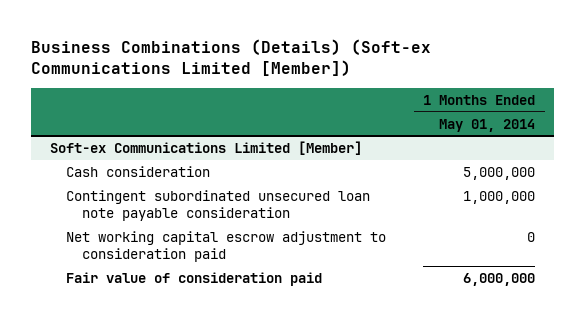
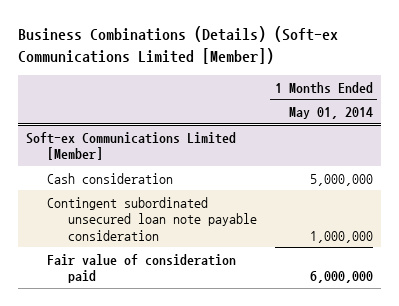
@ Soft-ex Communications Limited [Member]
- Net working capital escrow adjustment to consideration paid | 0

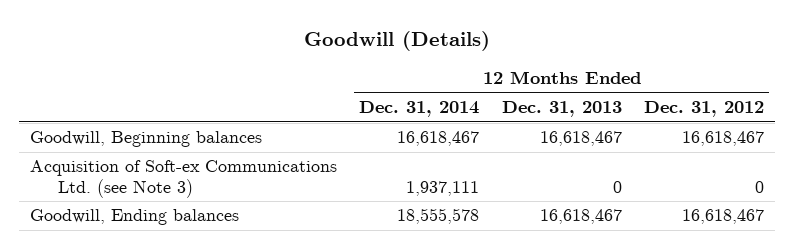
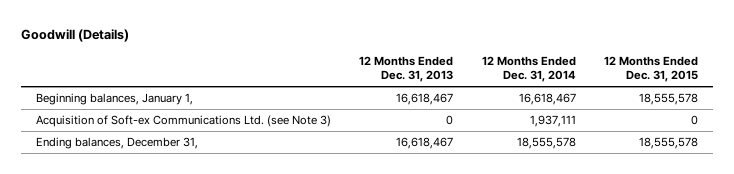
- | 12 Months Ended Dec. 31, 2014 | 12 Months Ended Dec. 31, 2013 | 12 Months Ended Dec. 31, 2012
+ | 12 Months Ended Dec. 31, 2013 | 12 Months Ended Dec. 31, 2014 | 12 Months Ended Dec. 31, 2015
- Goodwill, Beginning balances | 16,618,467 | 16,618,467 | 16,618,467
+ Beginning balances, January 1, | 16,618,467 | 16,618,467 | 18,555,578
- Goodwill, Ending balances | 18,555,578 | 16,618,467 | 16,618,467
+ Ending balances, December 31, | 16,618,467 | 18,555,578 | 18,555,578

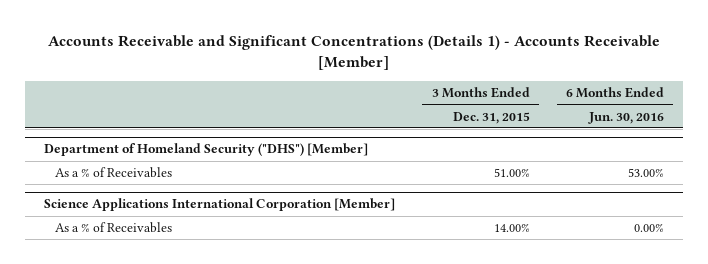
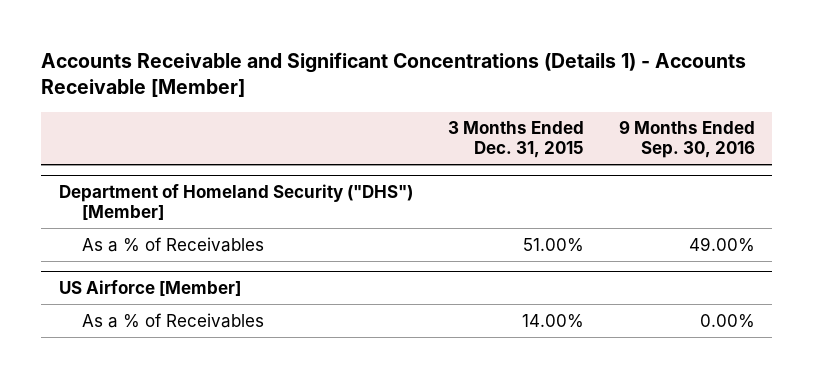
- | 3 Months Ended Dec. 31, 2015 | 6 Months Ended Jun. 30, 2016
+ | 3 Months Ended Dec. 31, 2015 | 9 Months Ended Sep. 30, 2016
- Science Applications International Corporation [Member]
+ US Airforce [Member]

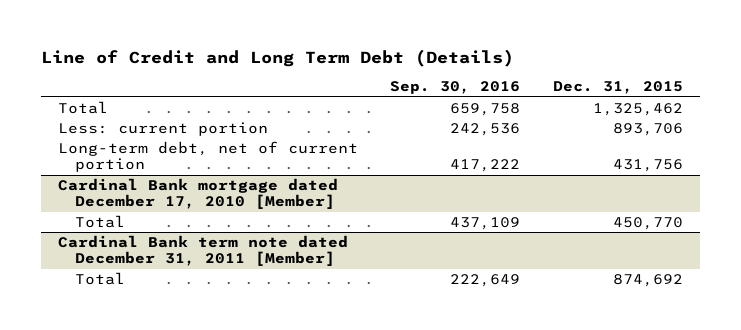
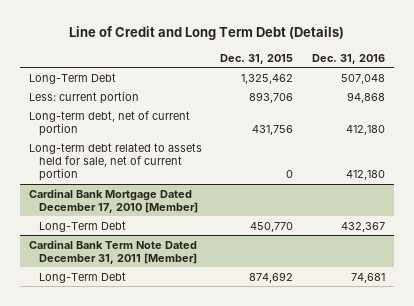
- | Sep. 30, 2016 | Dec. 31, 2015
+ | Dec. 31, 2015 | Dec. 31, 2016
- Total | 659,758 | 1,325,462
+ Long-Term Debt | 1,325,462 | 507,048
- Cardinal Bank mortgage dated December 17, 2010 [Member]
- Total | 437,109 | 450,770
- Cardinal Bank term note dated December 31, 2011 [Member]
- Total | 222,649 | 874,692
+ Long-term debt related to assets held for sale, net of current portion | 0 | 412,180
+ Cardinal Bank Mortgage Dated December 17, 2010 [Member]
+ Long-Term Debt | 450,770 | 432,367
+ Cardinal Bank Term Note Dated December 31, 2011 [Member]
+ Long-Term Debt | 874,692 | 74,681

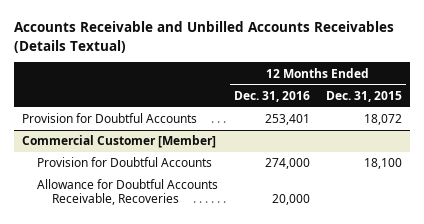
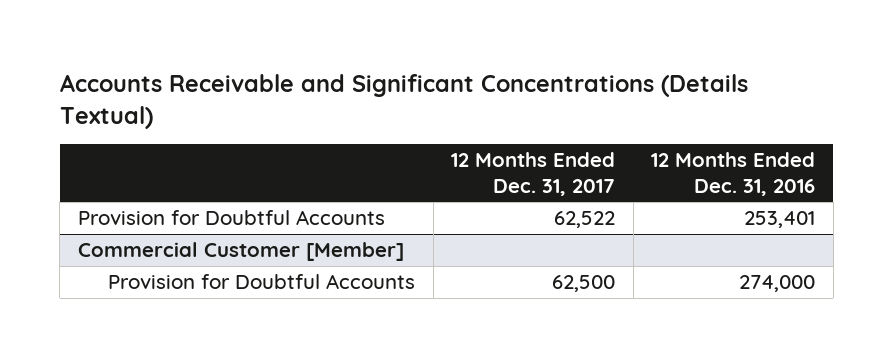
- Accounts Receivable and Unbilled Accounts Receivables (Details Textual)
+ Accounts Receivable and Significant Concentrations (Details Textual)
- | 12 Months Ended Dec. 31, 2016 | 12 Months Ended Dec. 31, 2015
+ | 12 Months Ended Dec. 31, 2017 | 12 Months Ended Dec. 31, 2016
@ Commercial Customer [Member]
- Allowance for Doubtful Accounts Receivable, Recoveries | 20,000 |

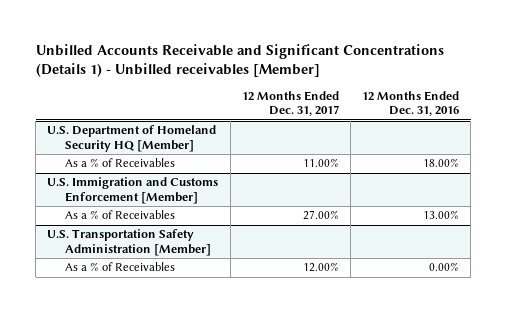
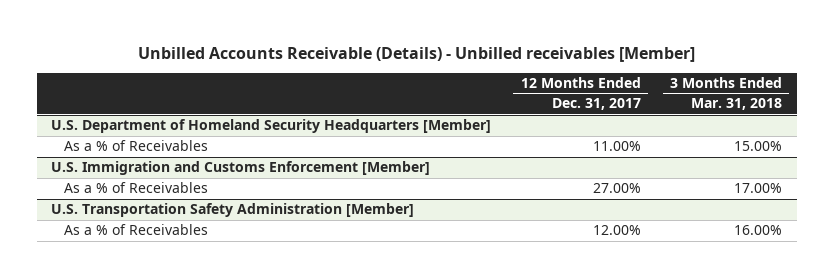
- Unbilled Accounts Receivable and Significant Concentrations (Details 1) - Unbilled receivables [Member]
+ Unbilled Accounts Receivable (Details) - Unbilled receivables [Member]
- | 12 Months Ended Dec. 31, 2017 | 12 Months Ended Dec. 31, 2016
+ | 12 Months Ended Dec. 31, 2017 | 3 Months Ended Mar. 31, 2018
- U.S. Department of Homeland Security HQ [Member]
+ U.S. Department of Homeland Security Headquarters [Member]

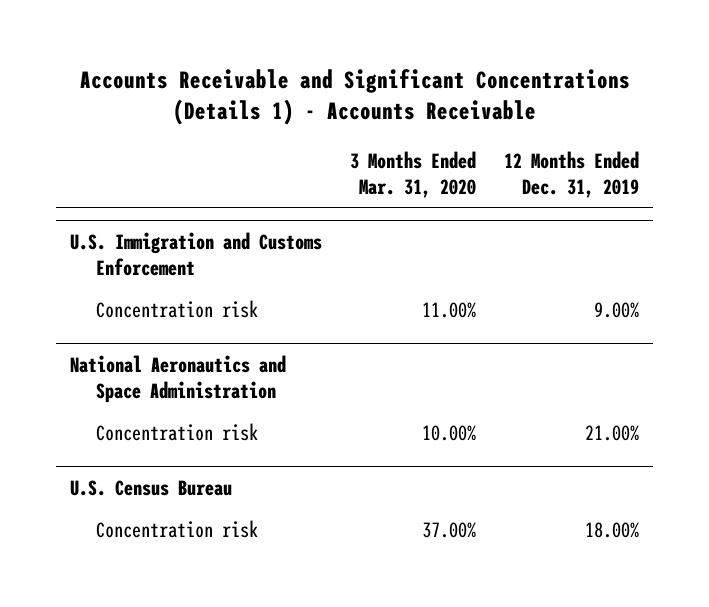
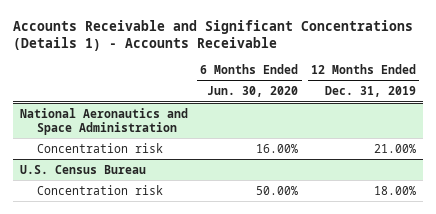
- | 3 Months Ended Mar. 31, 2020 | 12 Months Ended Dec. 31, 2019
+ | 6 Months Ended Jun. 30, 2020 | 12 Months Ended Dec. 31, 2019
- U.S. Immigration and Customs Enforcement
- Concentration risk | 11.00% | 9.00%

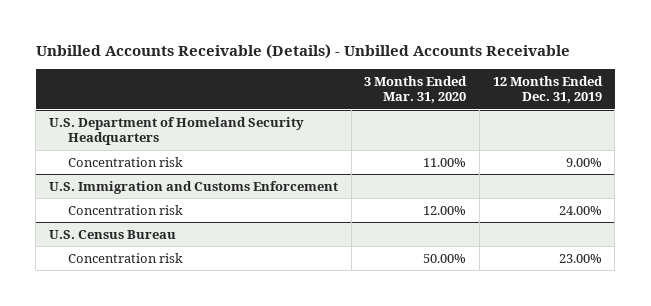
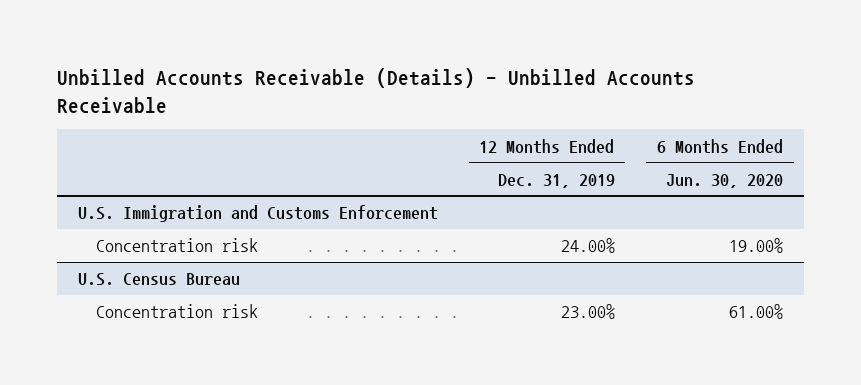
- | 3 Months Ended Mar. 31, 2020 | 12 Months Ended Dec. 31, 2019
+ | 12 Months Ended Dec. 31, 2019 | 6 Months Ended Jun. 30, 2020
- U.S. Department of Homeland Security Headquarters
- Concentration risk | 11.00% | 9.00%

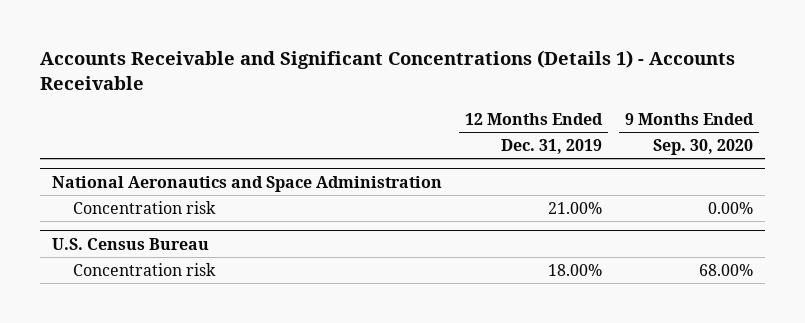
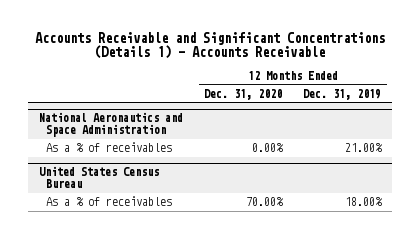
- | 12 Months Ended Dec. 31, 2019 | 9 Months Ended Sep. 30, 2020
+ | 12 Months Ended Dec. 31, 2020 | 12 Months Ended Dec. 31, 2019
@ National Aeronautics and Space Administration
- Concentration risk | 21.00% | 0.00%
- U.S. Census Bureau
- Concentration risk | 18.00% | 68.00%
@ National Aeronautics and Space Administration
+ As a % of receivables | 0.00% | 21.00%
+ United States Census Bureau
+ As a % of receivables | 70.00% | 18.00%

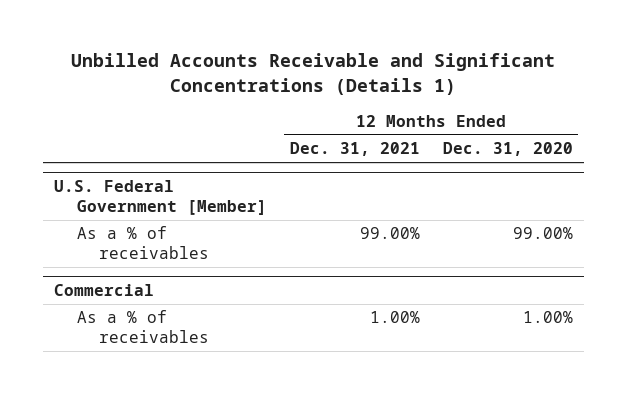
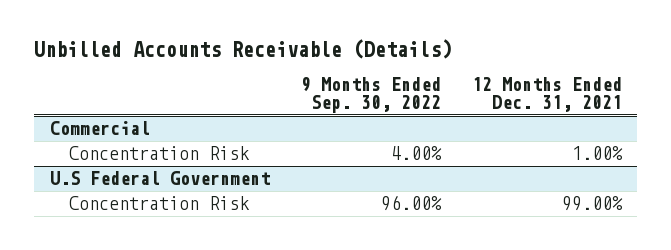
- Unbilled Accounts Receivable and Significant Concentrations (Details 1)
+ Unbilled Accounts Receivable (Details)
- | 12 Months Ended Dec. 31, 2021 | 12 Months Ended Dec. 31, 2020
+ | 9 Months Ended Sep. 30, 2022 | 12 Months Ended Dec. 31, 2021
- U.S. Federal Government [Member]
- As a % of receivables | 99.00% | 99.00%
@ Commercial
- As a % of receivables | 1.00% | 1.00%
+ Concentration Risk | 4.00% | 1.00%
+ U.S Federal Government
+ Concentration Risk | 96.00% | 99.00%

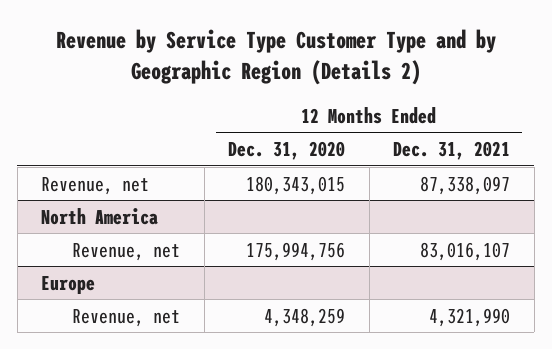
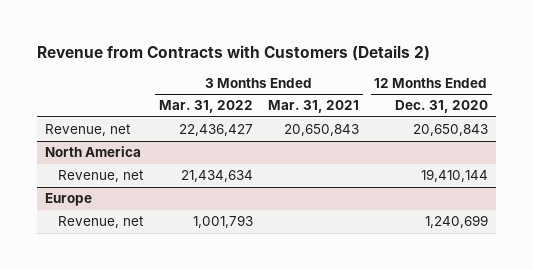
- Revenue by Service Type Customer Type and by Geographic Region (Details 2)
+ Revenue from Contracts with Customers (Details 2)
- | 12 Months Ended Dec. 31, 2020 | 12 Months Ended Dec. 31, 2021
+ | 3 Months Ended Mar. 31, 2022 | 3 Months Ended Mar. 31, 2021 | 12 Months Ended Dec. 31, 2020
- Revenue, net | 180,343,015 | 87,338,097
+ Revenue, net | 22,436,427 | 20,650,843 | 20,650,843
@ North America
- Revenue, net | 175,994,756 | 83,016,107
+ Revenue, net | 21,434,634 | | 19,410,144
@ Europe
- Revenue, net | 4,348,259 | 4,321,990
+ Revenue, net | 1,001,793 | | 1,240,699

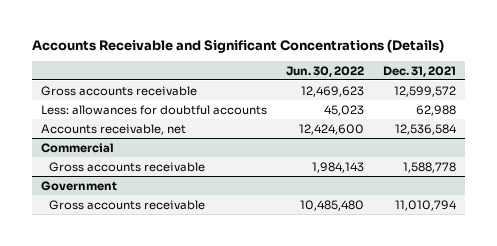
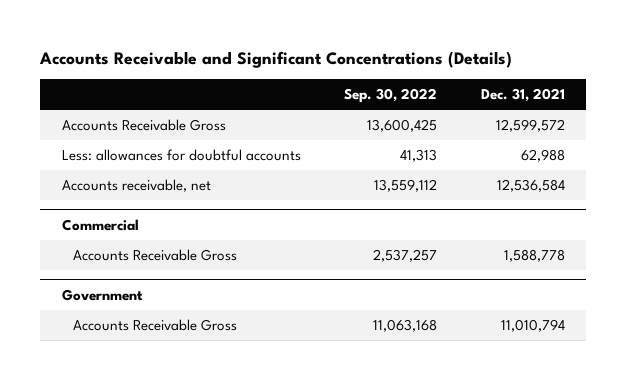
- | Jun. 30, 2022 | Dec. 31, 2021
+ | Sep. 30, 2022 | Dec. 31, 2021
- Gross accounts receivable | 12,469,623 | 12,599,572
+ Accounts Receivable Gross | 13,600,425 | 12,599,572
@ Commercial
- Gross accounts receivable | 1,984,143 | 1,588,778
+ Accounts Receivable Gross | 2,537,257 | 1,588,778
@ Government
- Gross accounts receivable | 10,485,480 | 11,010,794
+ Accounts Receivable Gross | 11,063,168 | 11,010,794

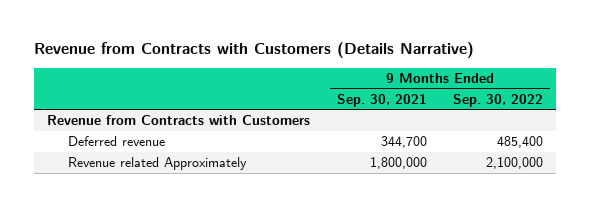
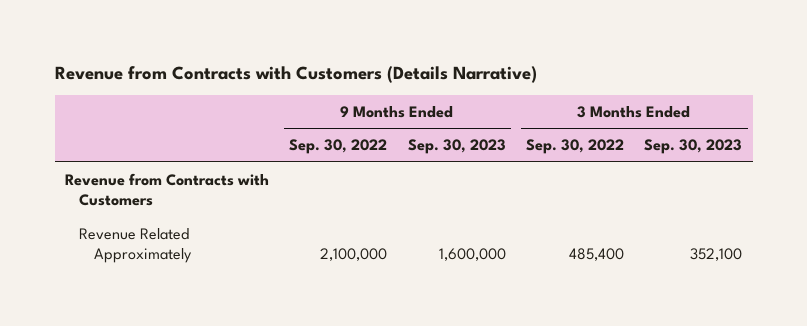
- | 9 Months Ended Sep. 30, 2021 | 9 Months Ended Sep. 30, 2022
+ | 9 Months Ended Sep. 30, 2022 | 9 Months Ended Sep. 30, 2023 | 3 Months Ended Sep. 30, 2022 | 3 Months Ended Sep. 30, 2023
- Deferred revenue | 344,700 | 485,400
- Revenue related Approximately | 1,800,000 | 2,100,000
+ Revenue Related Approximately | 2,100,000 | 1,600,000 | 485,400 | 352,100

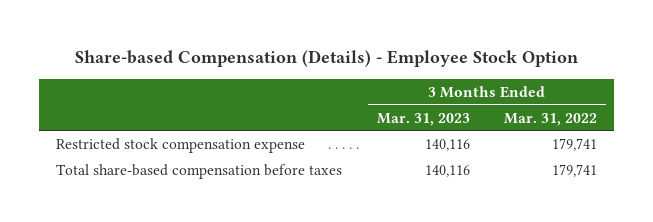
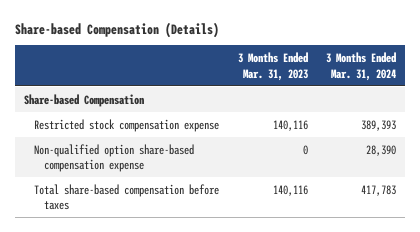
- Share-based Compensation (Details) - Employee Stock Option
+ Share-based Compensation (Details)
- | 3 Months Ended Mar. 31, 2023 | 3 Months Ended Mar. 31, 2022
+ | 3 Months Ended Mar. 31, 2023 | 3 Months Ended Mar. 31, 2024
+ Share-based Compensation
+ Non-qualified option share-based compensation expense | 0 | 28,390

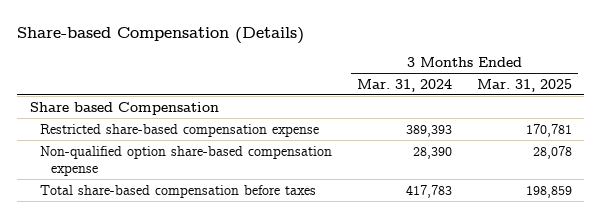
- | 3 Months Ended Mar. 31, 2023 | 3 Months Ended Mar. 31, 2024
+ | 3 Months Ended Mar. 31, 2024 | 3 Months Ended Mar. 31, 2025
- Share-based Compensation
- Restricted stock compensation expense | 140,116 | 389,393
+ Share based Compensation
+ Restricted share-based compensation expense | 389,393 | 170,781

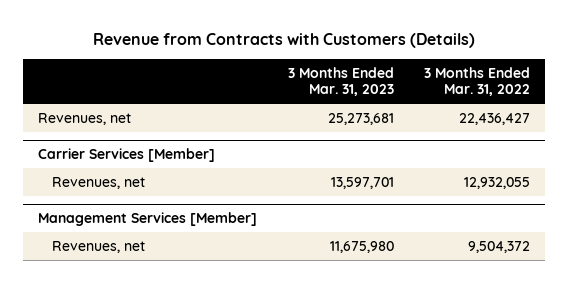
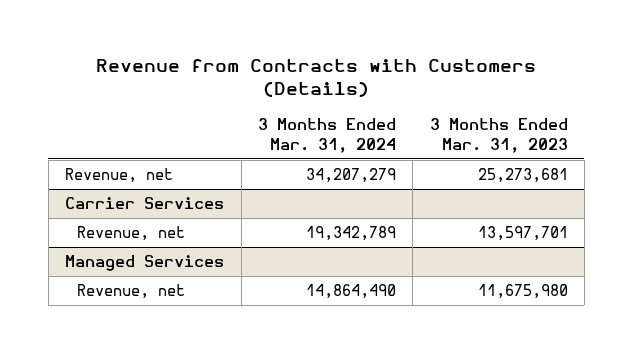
- | 3 Months Ended Mar. 31, 2023 | 3 Months Ended Mar. 31, 2022
+ | 3 Months Ended Mar. 31, 2024 | 3 Months Ended Mar. 31, 2023
- Revenues, net | 25,273,681 | 22,436,427
- Carrier Services [Member]
- Revenues, net | 13,597,701 | 12,932,055
- Management Services [Member]
- Revenues, net | 11,675,980 | 9,504,372
+ Revenue, net | 34,207,279 | 25,273,681
+ Carrier Services
+ Revenue, net | 19,342,789 | 13,597,701
+ Managed Services
+ Revenue, net | 14,864,490 | 11,675,980

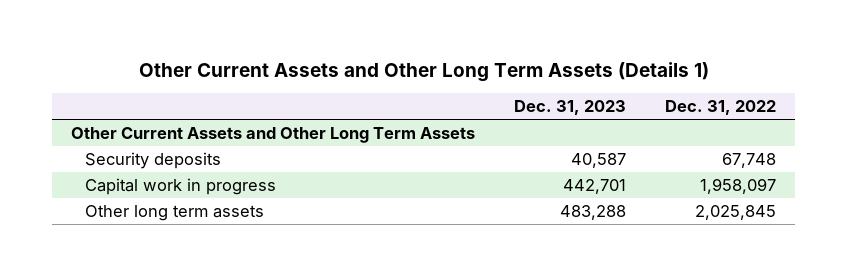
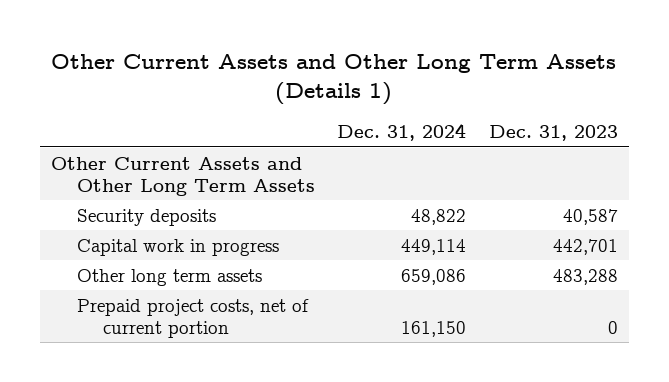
- | Dec. 31, 2023 | Dec. 31, 2022
+ | Dec. 31, 2024 | Dec. 31, 2023
+ Prepaid project costs, net of current portion | 161,150 | 0

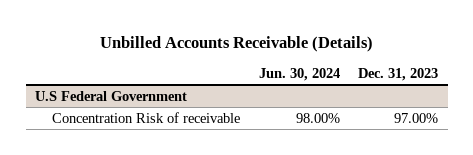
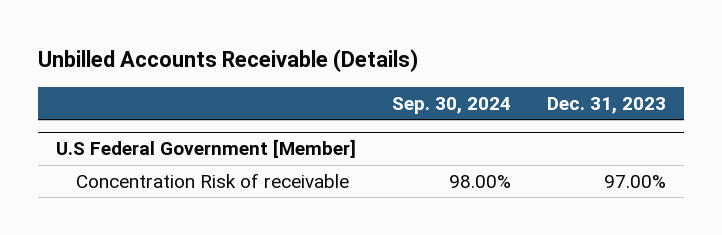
- | Jun. 30, 2024 | Dec. 31, 2023
+ | Sep. 30, 2024 | Dec. 31, 2023
- U.S Federal Government
+ U.S Federal Government [Member]

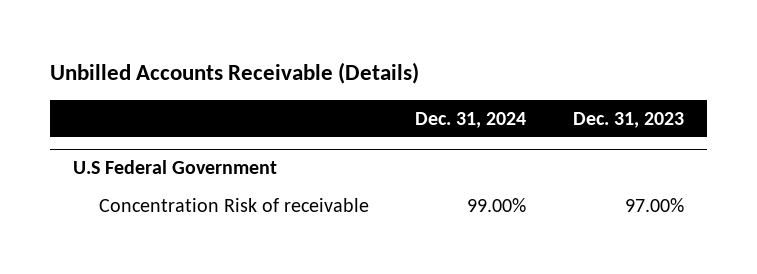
- | Sep. 30, 2024 | Dec. 31, 2023
+ | Dec. 31, 2024 | Dec. 31, 2023
- U.S Federal Government [Member]
+ U.S Federal Government

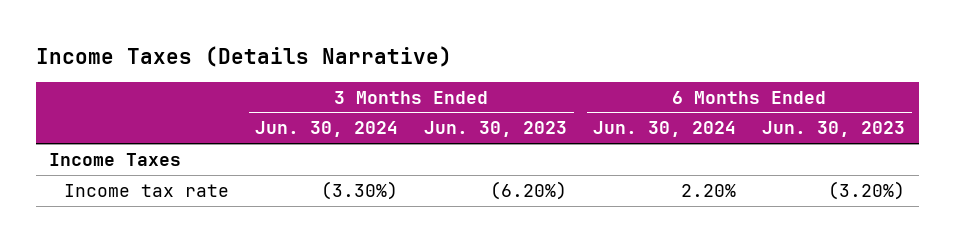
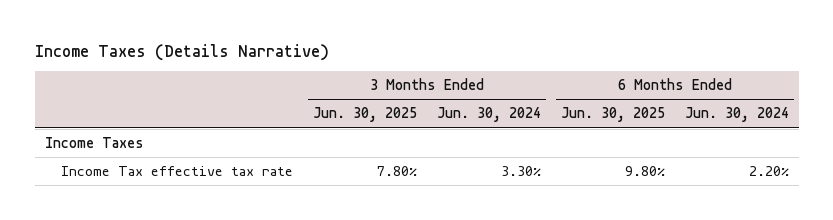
- | 3 Months Ended Jun. 30, 2024 | 3 Months Ended Jun. 30, 2023 | 6 Months Ended Jun. 30, 2024 | 6 Months Ended Jun. 30, 2023
+ | 3 Months Ended Jun. 30, 2025 | 3 Months Ended Jun. 30, 2024 | 6 Months Ended Jun. 30, 2025 | 6 Months Ended Jun. 30, 2024
- Income tax rate | (3.30%) | (6.20%) | 2.20% | (3.20%)
+ Income Tax effective tax rate | 7.80% | 3.30% | 9.80% | 2.20%

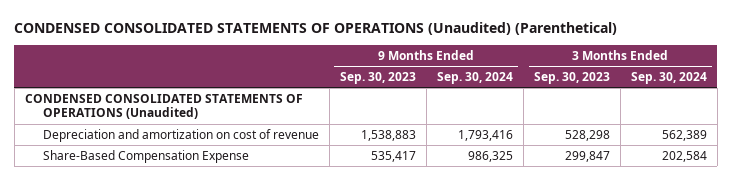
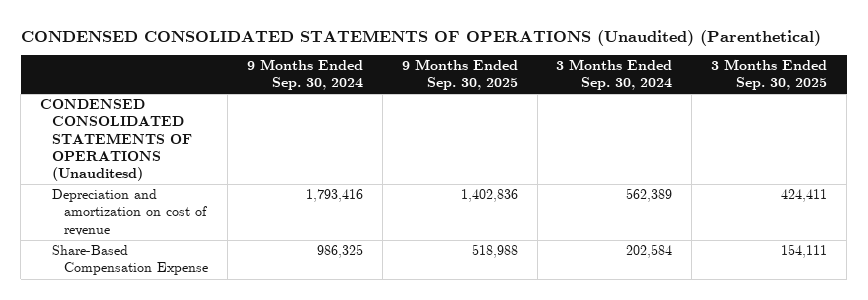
- | 9 Months Ended Sep. 30, 2023 | 9 Months Ended Sep. 30, 2024 | 3 Months Ended Sep. 30, 2023 | 3 Months Ended Sep. 30, 2024
+ | 9 Months Ended Sep. 30, 2024 | 9 Months Ended Sep. 30, 2025 | 3 Months Ended Sep. 30, 2024 | 3 Months Ended Sep. 30, 2025
- CONDENSED CONSOLIDATED STATEMENTS OF OPERATIONS (Unaudited)
+ CONDENSED CONSOLIDATED STATEMENTS OF OPERATIONS (Unauditesd)

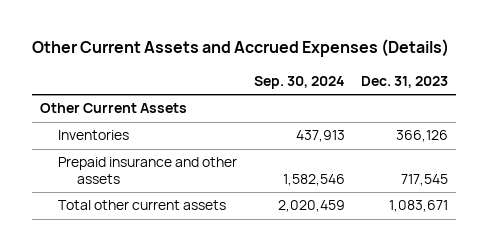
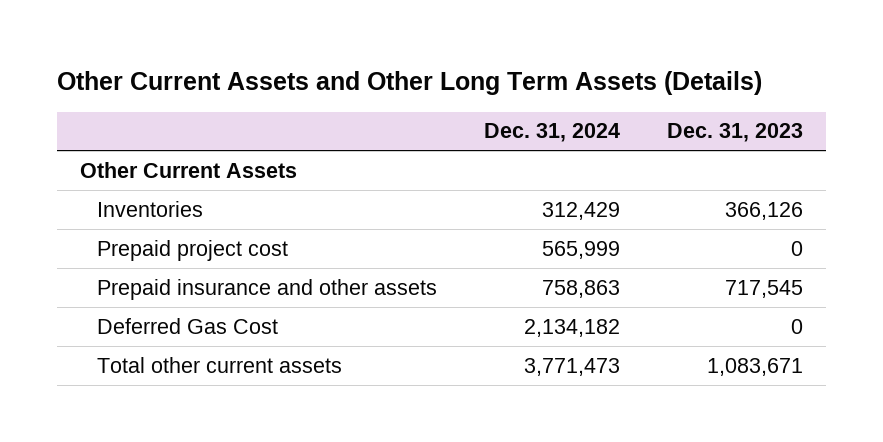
- Other Current Assets and Accrued Expenses (Details)
+ Other Current Assets and Other Long Term Assets (Details)
- | Sep. 30, 2024 | Dec. 31, 2023
+ | Dec. 31, 2024 | Dec. 31, 2023
+ Prepaid project cost | 565,999 | 0
+ Deferred Gas Cost | 2,134,182 | 0

